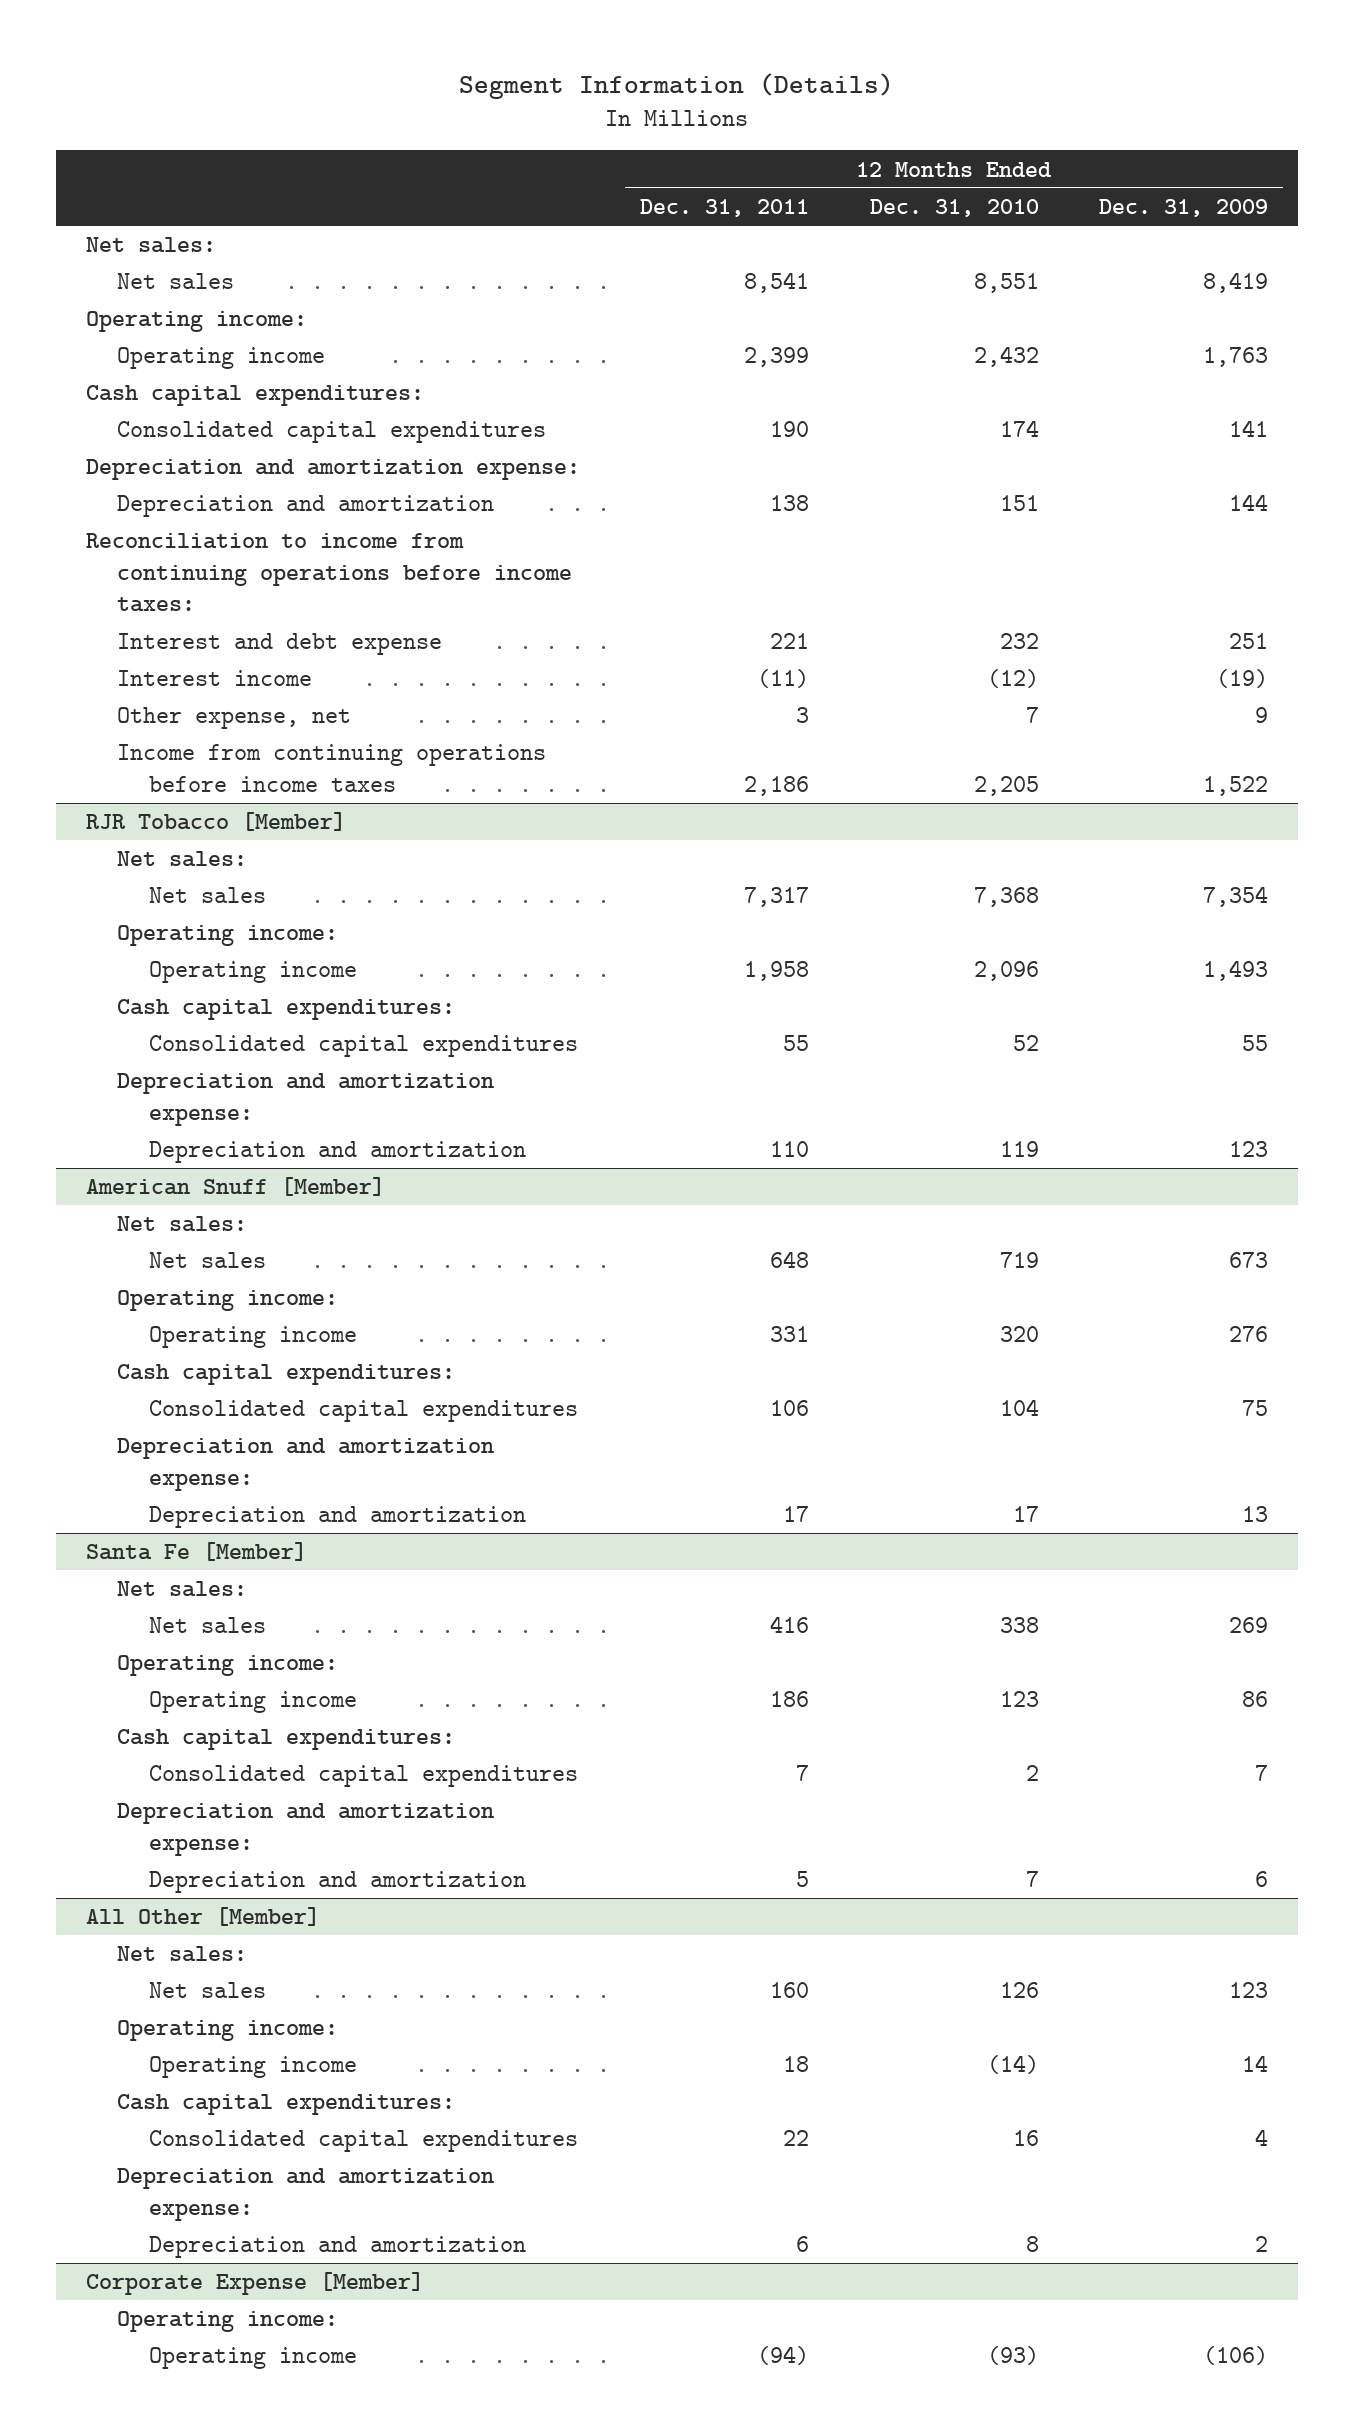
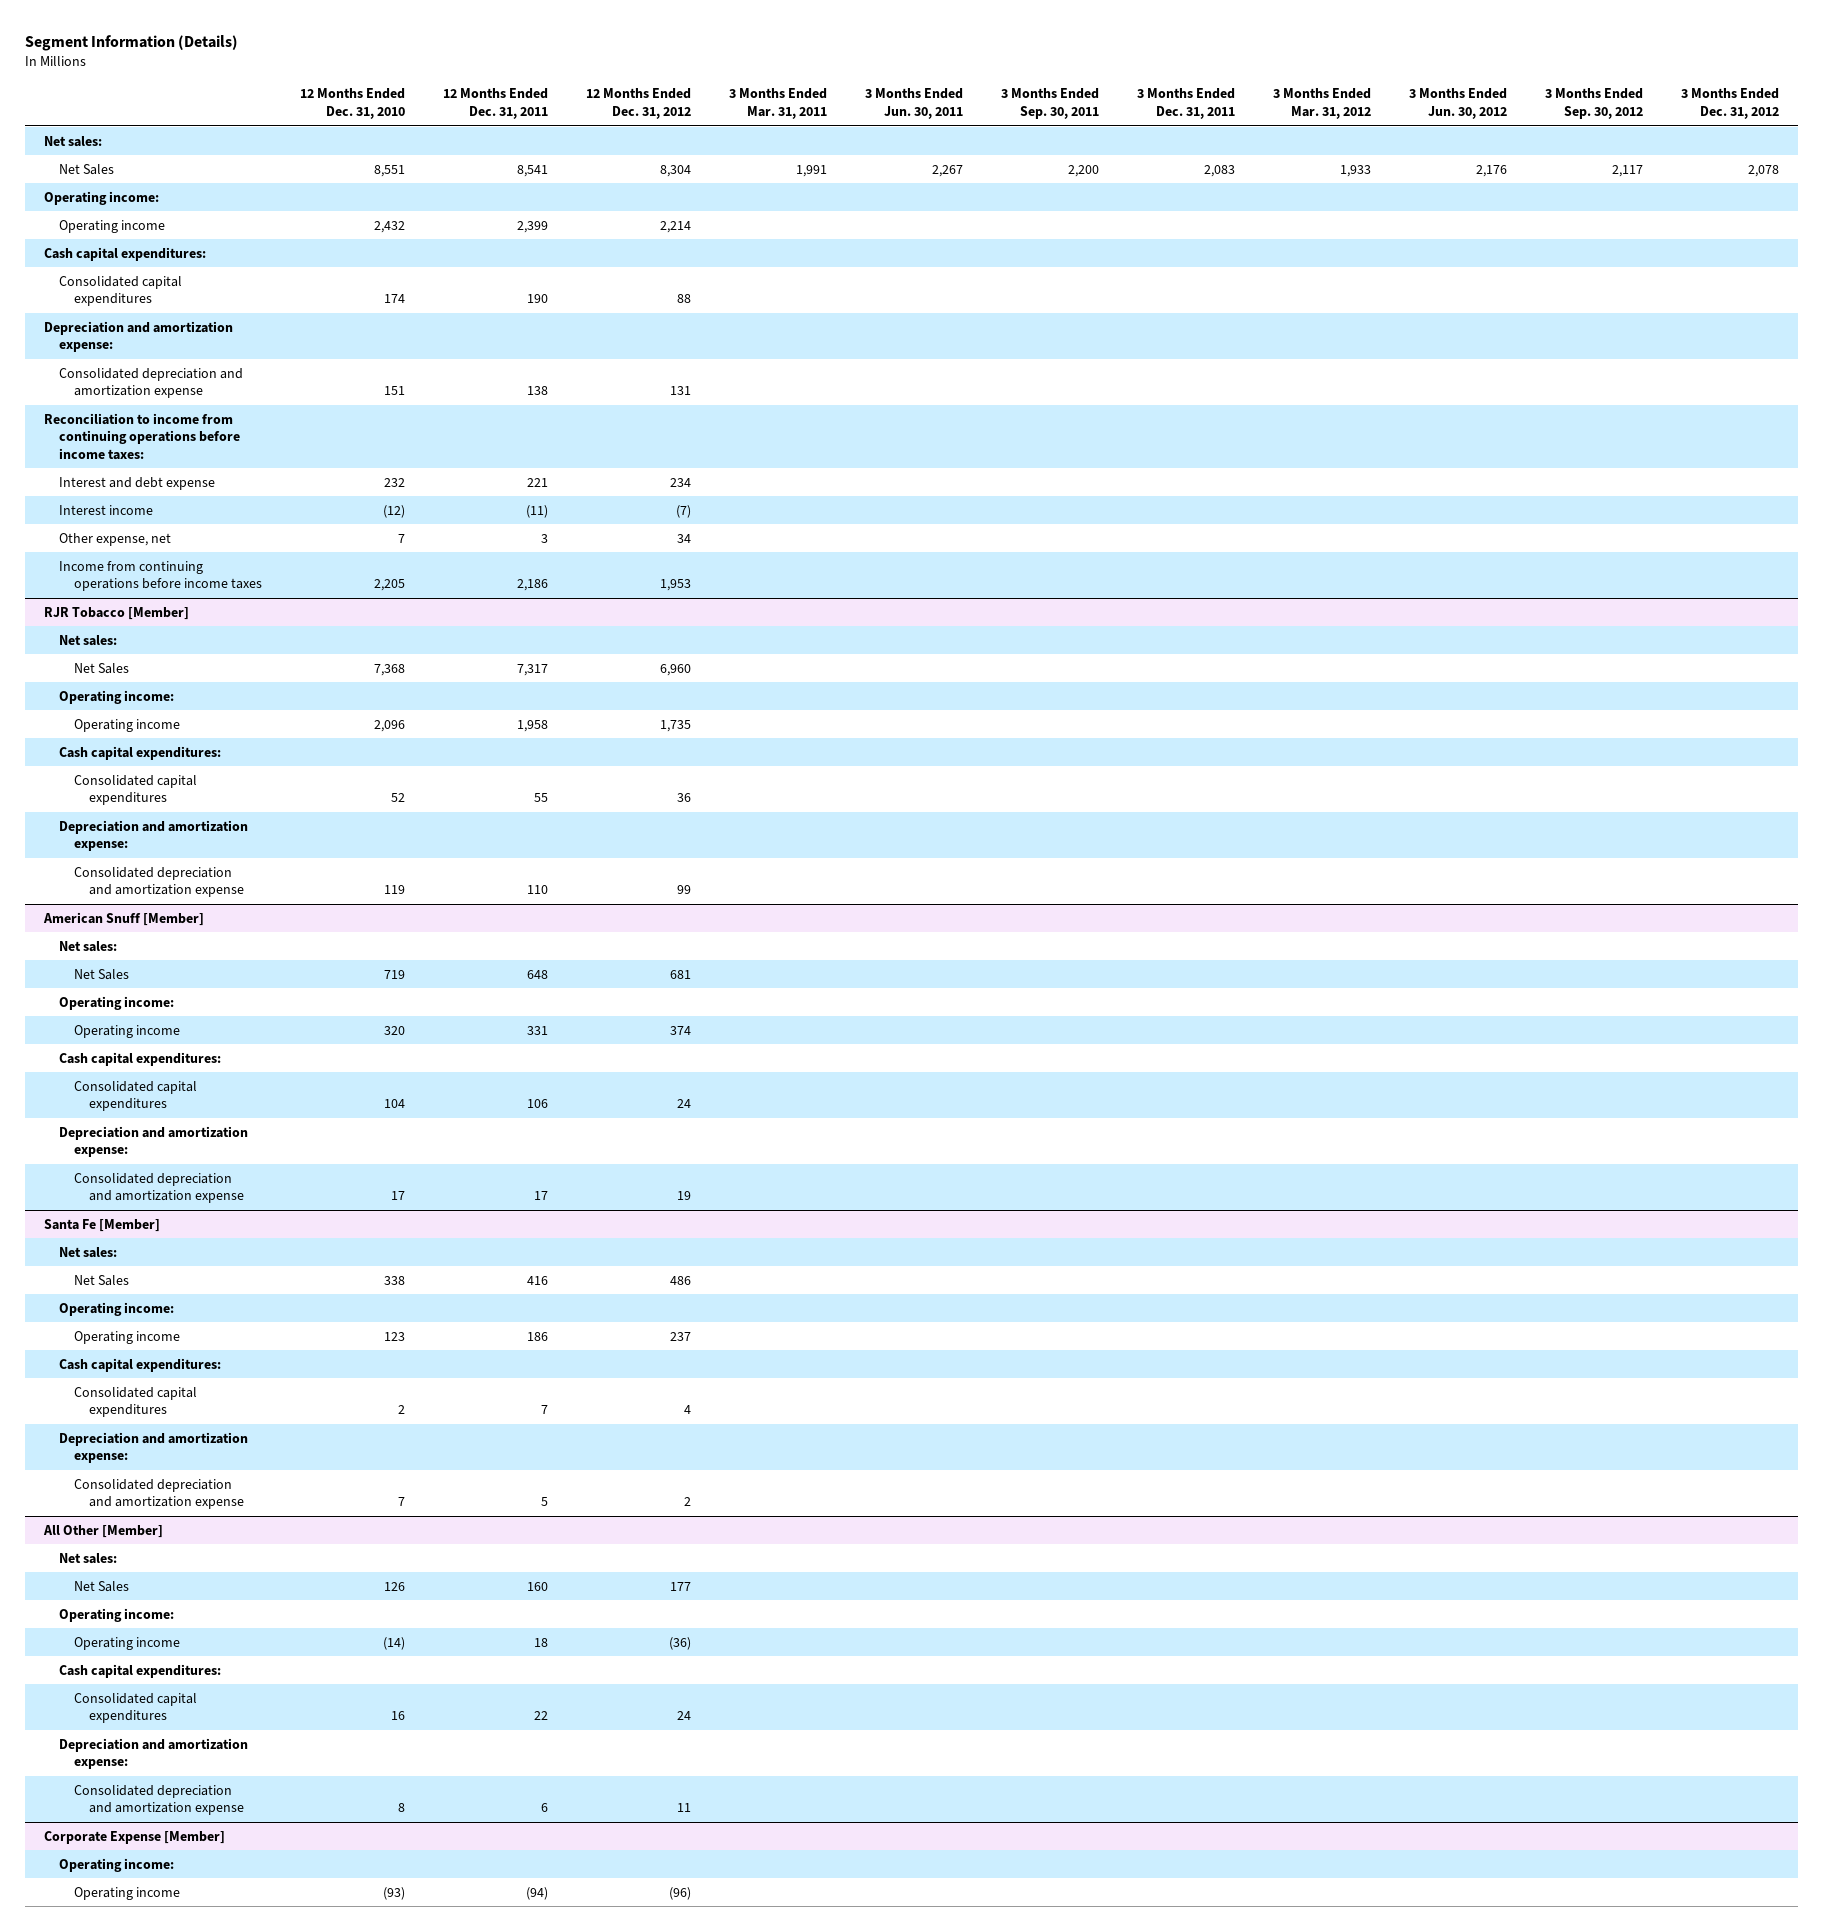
- | 12 Months Ended Dec. 31, 2011 | 12 Months Ended Dec. 31, 2010 | 12 Months Ended Dec. 31, 2009
+ | 12 Months Ended Dec. 31, 2010 | 12 Months Ended Dec. 31, 2011 | 12 Months Ended Dec. 31, 2012 | 3 Months Ended Mar. 31, 2011 | 3 Months Ended Jun. 30, 2011 | 3 Months Ended Sep. 30, 2011 | 3 Months Ended Dec. 31, 2011 | 3 Months Ended Mar. 31, 2012 | 3 Months Ended Jun. 30, 2012 | 3 Months Ended Sep. 30, 2012 | 3 Months Ended Dec. 31, 2012
- Net sales | 8,541 | 8,551 | 8,419
+ Net Sales | 8,551 | 8,541 | 8,304 | 1,991 | 2,267 | 2,200 | 2,083 | 1,933 | 2,176 | 2,117 | 2,078
- Depreciation and amortization | 138 | 151 | 144
+ Consolidated depreciation and amortization expense | 151 | 138 | 131 | | | | | | | |
@ RJR Tobacco [Member]
- Net sales | 7,317 | 7,368 | 7,354
+ Net Sales | 7,368 | 7,317 | 6,960 | | | | | | | |
- Depreciation and amortization | 110 | 119 | 123
+ Consolidated depreciation and amortization expense | 119 | 110 | 99 | | | | | | | |
@ American Snuff [Member]
- Net sales | 648 | 719 | 673
+ Net Sales | 719 | 648 | 681 | | | | | | | |
- Depreciation and amortization | 17 | 17 | 13
+ Consolidated depreciation and amortization expense | 17 | 17 | 19 | | | | | | | |
@ Santa Fe [Member]
- Net sales | 416 | 338 | 269
+ Net Sales | 338 | 416 | 486 | | | | | | | |
- Depreciation and amortization | 5 | 7 | 6
+ Consolidated depreciation and amortization expense | 7 | 5 | 2 | | | | | | | |
@ All Other [Member]
- Net sales | 160 | 126 | 123
+ Net Sales | 126 | 160 | 177 | | | | | | | |
- Depreciation and amortization | 6 | 8 | 2
+ Consolidated depreciation and amortization expense | 8 | 6 | 11 | | | | | | | |

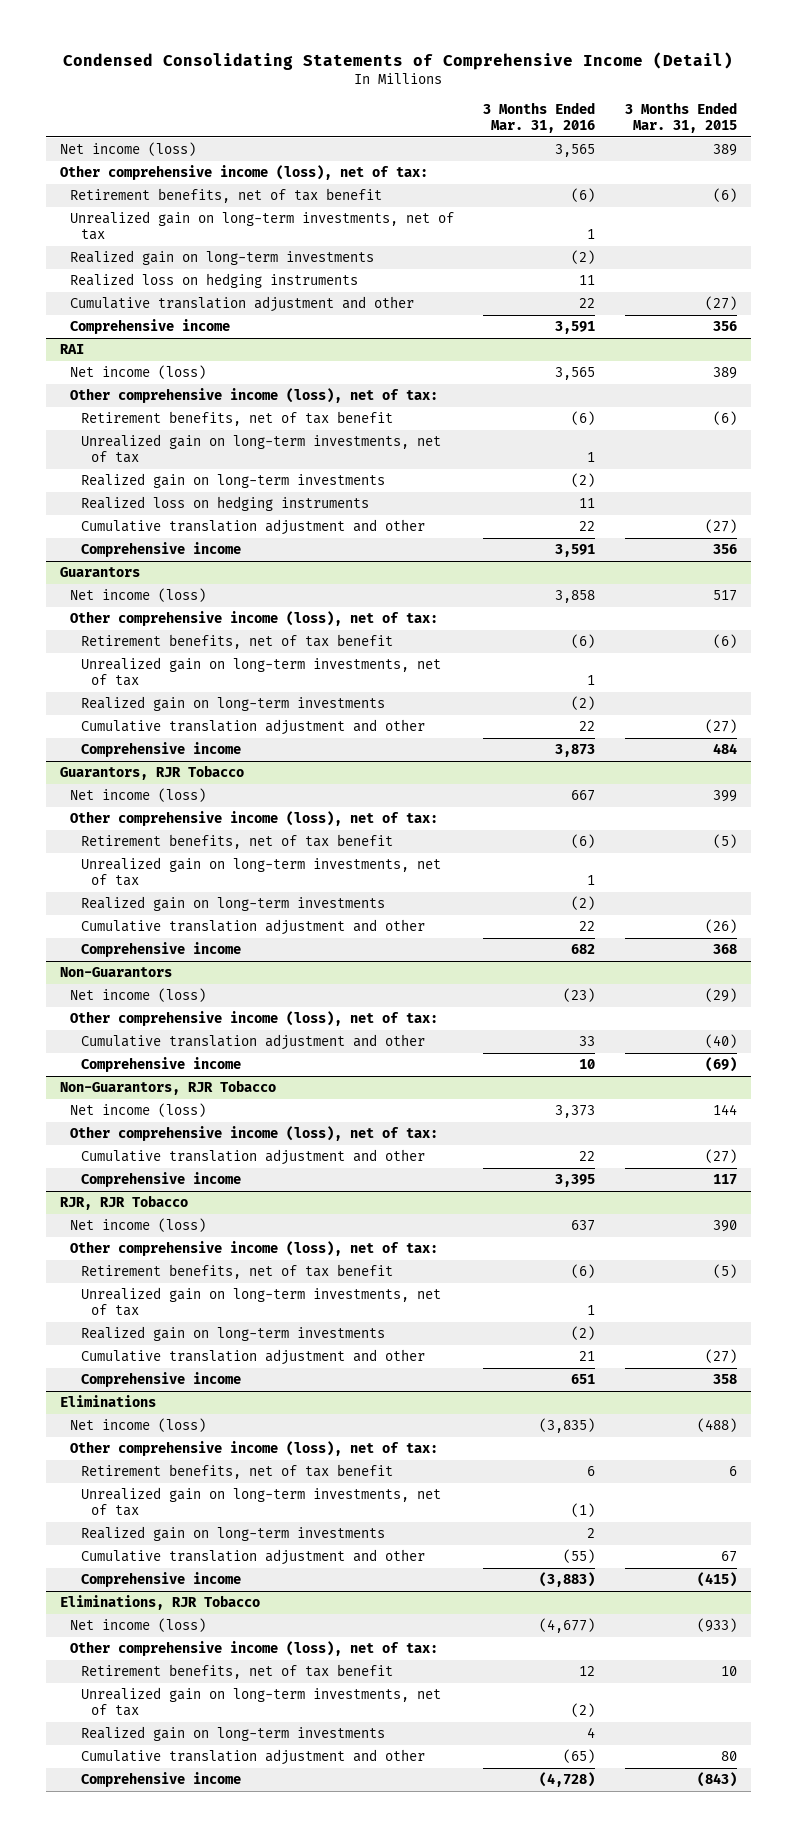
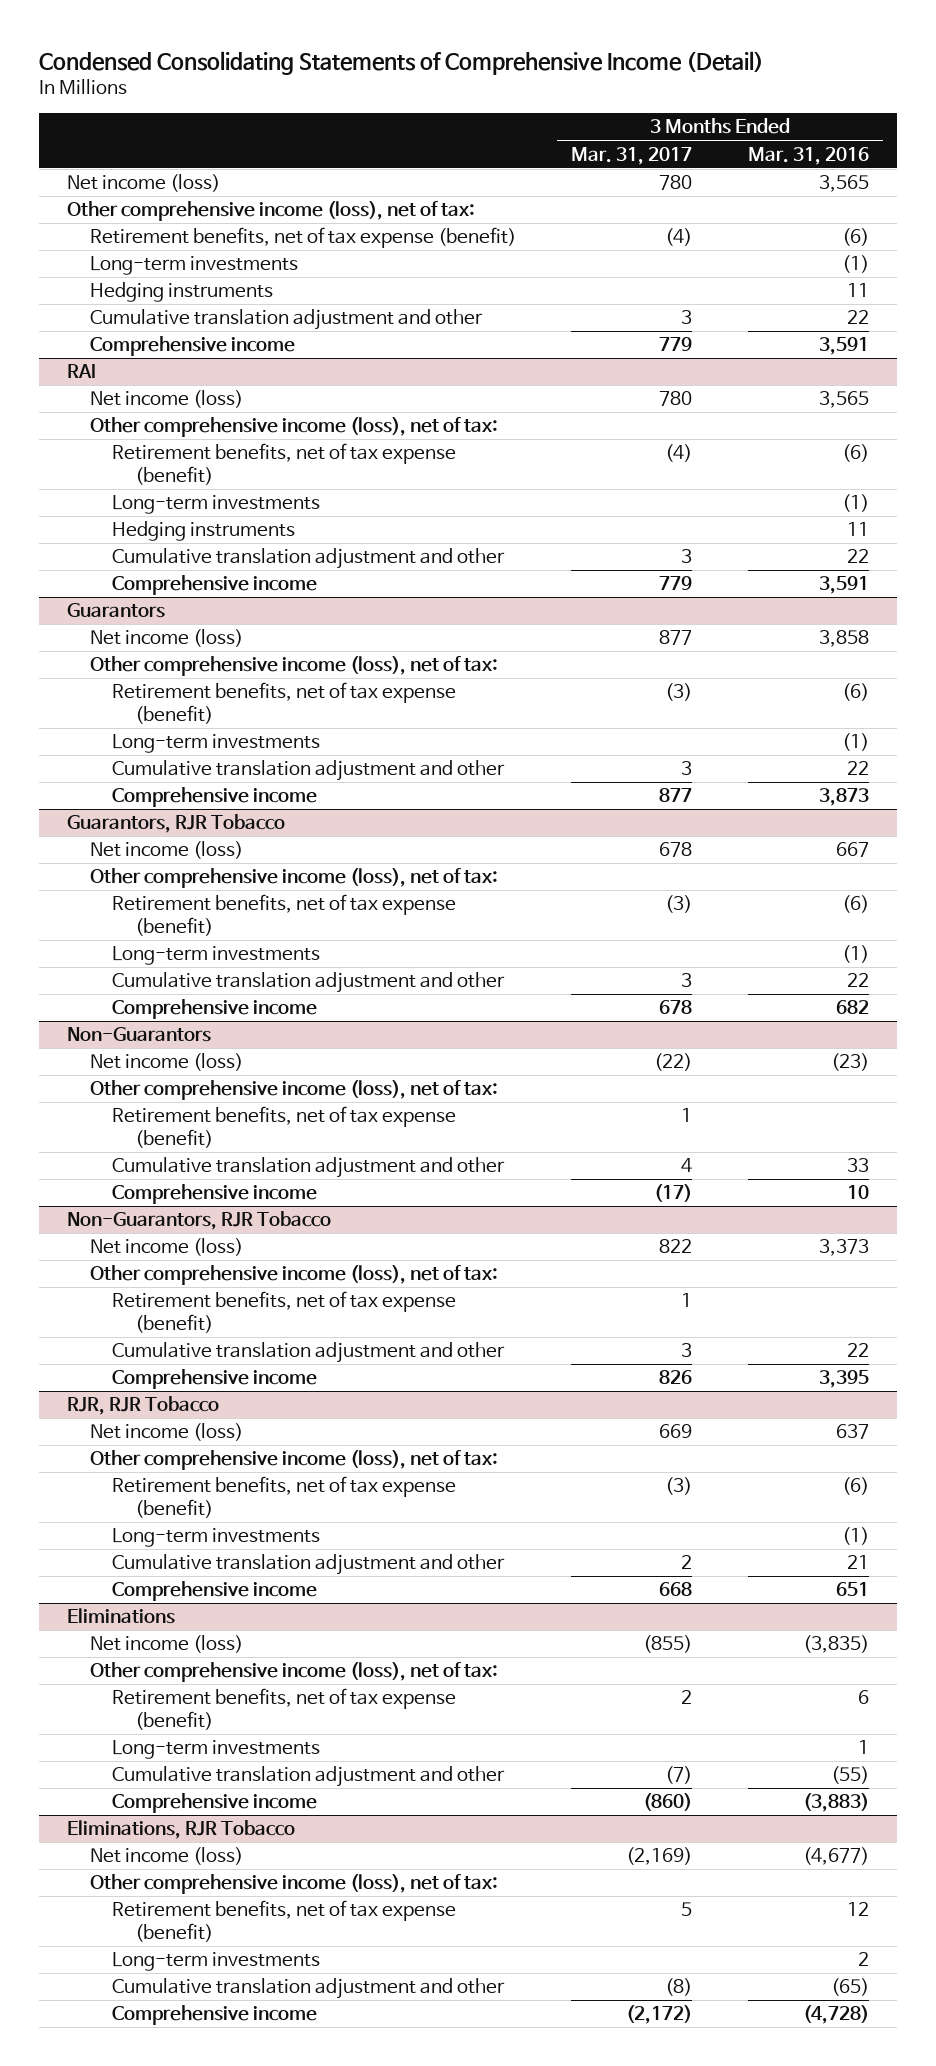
- | 3 Months Ended Mar. 31, 2016 | 3 Months Ended Mar. 31, 2015
+ | 3 Months Ended Mar. 31, 2017 | 3 Months Ended Mar. 31, 2016
- Retirement benefits, net of tax benefit | (6) | (6)
- Unrealized gain on long-term investments, net of tax | 1 |
- Realized gain on long-term investments | (2) |
- Realized loss on hedging instruments | 11 |
+ Retirement benefits, net of tax expense (benefit) | (4) | (6)
+ Long-term investments | | (1)
+ Hedging instruments | | 11
@ RAI
- Retirement benefits, net of tax benefit | (6) | (6)
- Unrealized gain on long-term investments, net of tax | 1 |
- Realized gain on long-term investments | (2) |
- Realized loss on hedging instruments | 11 |
+ Retirement benefits, net of tax expense (benefit) | (4) | (6)
+ Long-term investments | | (1)
+ Hedging instruments | | 11
@ Guarantors
- Retirement benefits, net of tax benefit | (6) | (6)
- Unrealized gain on long-term investments, net of tax | 1 |
- Realized gain on long-term investments | (2) |
+ Retirement benefits, net of tax expense (benefit) | (3) | (6)
+ Long-term investments | | (1)
@ Guarantors, RJR Tobacco
- Retirement benefits, net of tax benefit | (6) | (5)
- Unrealized gain on long-term investments, net of tax | 1 |
- Realized gain on long-term investments | (2) |
+ Retirement benefits, net of tax expense (benefit) | (3) | (6)
+ Long-term investments | | (1)
@ Non-Guarantors
+ Retirement benefits, net of tax expense (benefit) | 1 |
@ Non-Guarantors, RJR Tobacco
+ Retirement benefits, net of tax expense (benefit) | 1 |
@ RJR, RJR Tobacco
- Retirement benefits, net of tax benefit | (6) | (5)
- Unrealized gain on long-term investments, net of tax | 1 |
- Realized gain on long-term investments | (2) |
+ Retirement benefits, net of tax expense (benefit) | (3) | (6)
+ Long-term investments | | (1)
@ Eliminations
- Retirement benefits, net of tax benefit | 6 | 6
- Unrealized gain on long-term investments, net of tax | (1) |
- Realized gain on long-term investments | 2 |
+ Retirement benefits, net of tax expense (benefit) | 2 | 6
+ Long-term investments | | 1
@ Eliminations, RJR Tobacco
- Retirement benefits, net of tax benefit | 12 | 10
- Unrealized gain on long-term investments, net of tax | (2) |
- Realized gain on long-term investments | 4 |
+ Retirement benefits, net of tax expense (benefit) | 5 | 12
+ Long-term investments | | 2

